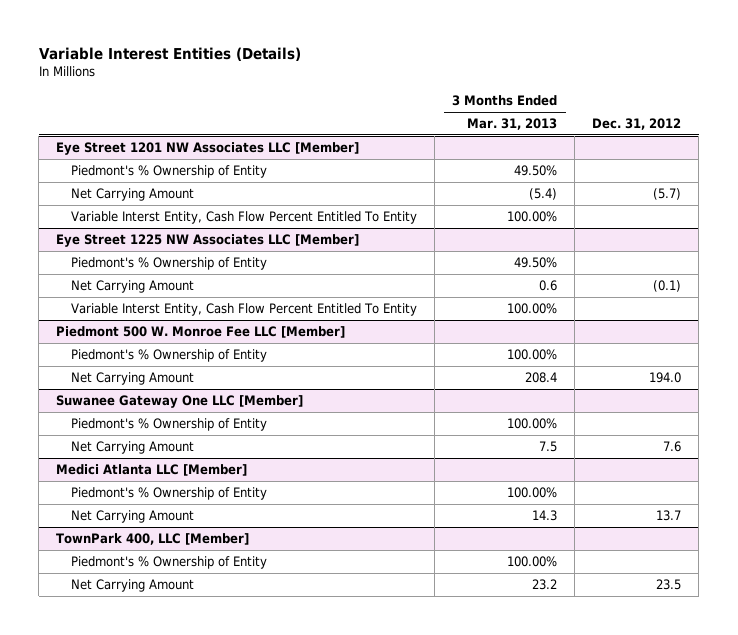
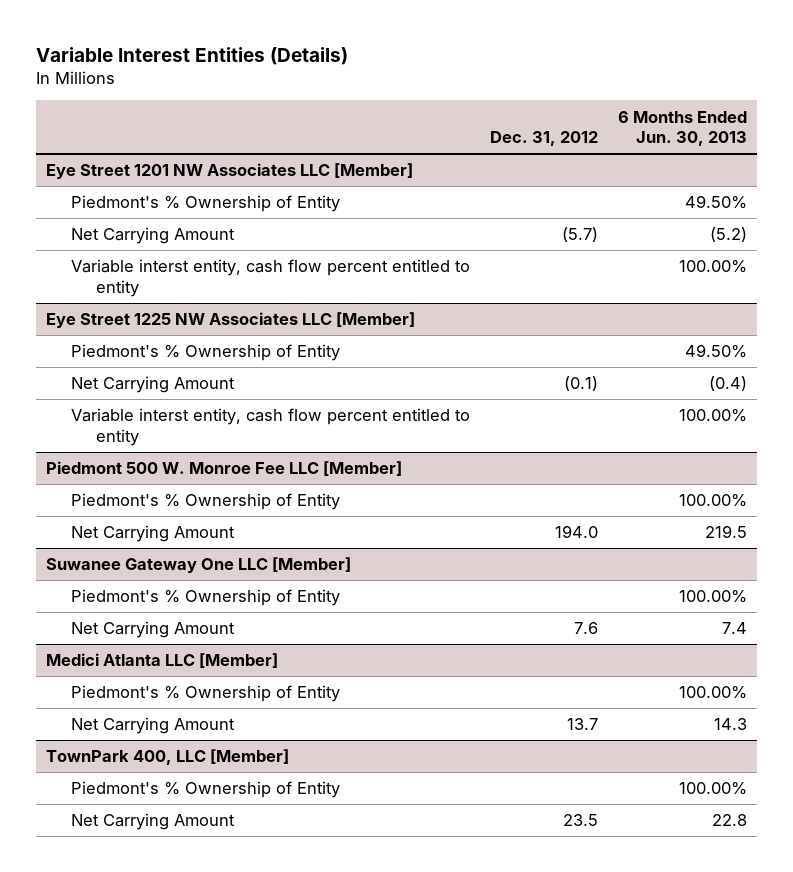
- | 3 Months Ended Mar. 31, 2013 | Dec. 31, 2012
+ | Dec. 31, 2012 | 6 Months Ended Jun. 30, 2013
@ Eye Street 1201 NW Associates LLC [Member]
- Variable Interst Entity, Cash Flow Percent Entitled To Entity | 100.00% |
+ Variable interst entity, cash flow percent entitled to entity | | 100.00%
@ Eye Street 1225 NW Associates LLC [Member]
- Variable Interst Entity, Cash Flow Percent Entitled To Entity | 100.00% |
+ Variable interst entity, cash flow percent entitled to entity | | 100.00%

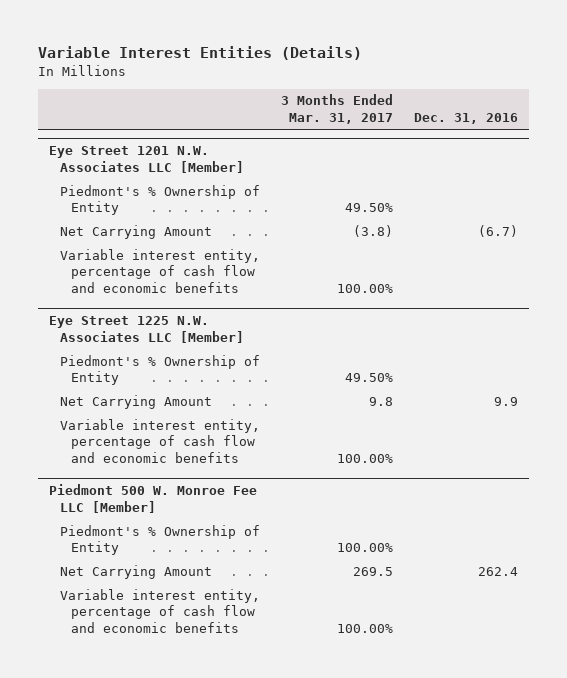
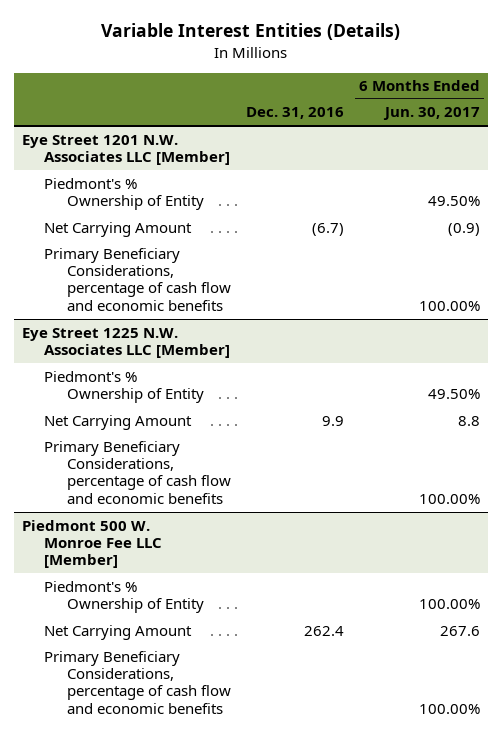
- | 3 Months Ended Mar. 31, 2017 | Dec. 31, 2016
+ | Dec. 31, 2016 | 6 Months Ended Jun. 30, 2017
@ Eye Street 1201 N.W. Associates LLC [Member]
- Variable interest entity, percentage of cash flow and economic benefits | 100.00% |
+ Primary Beneficiary Considerations, percentage of cash flow and economic benefits | | 100.00%
@ Eye Street 1225 N.W. Associates LLC [Member]
- Variable interest entity, percentage of cash flow and economic benefits | 100.00% |
+ Primary Beneficiary Considerations, percentage of cash flow and economic benefits | | 100.00%
@ Piedmont 500 W. Monroe Fee LLC [Member]
- Variable interest entity, percentage of cash flow and economic benefits | 100.00% |
+ Primary Beneficiary Considerations, percentage of cash flow and economic benefits | | 100.00%

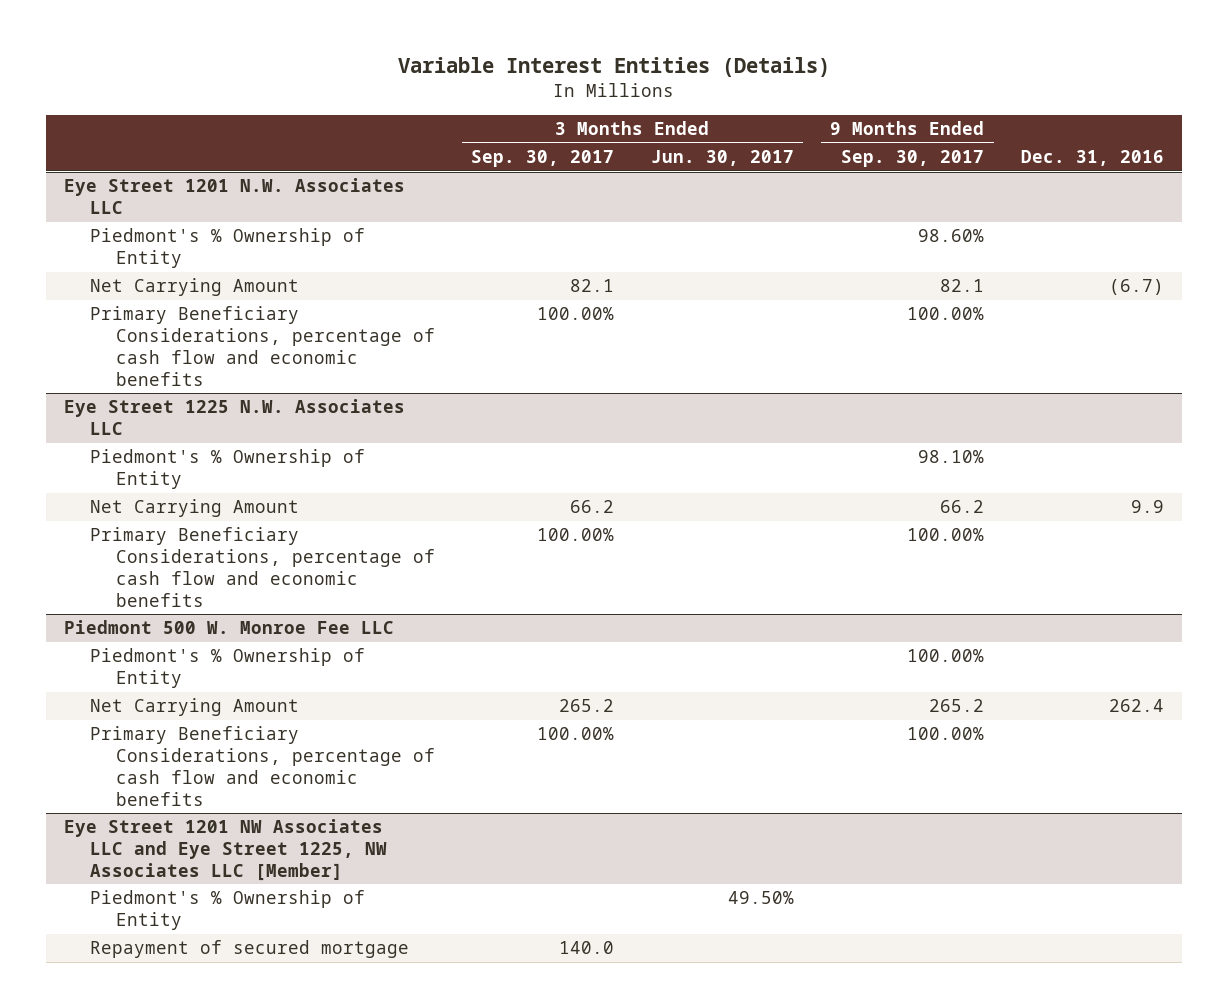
- | Dec. 31, 2016 | 6 Months Ended Jun. 30, 2017
+ | 3 Months Ended Sep. 30, 2017 | 3 Months Ended Jun. 30, 2017 | 9 Months Ended Sep. 30, 2017 | Dec. 31, 2016
- Eye Street 1201 N.W. Associates LLC [Member]
+ Eye Street 1201 N.W. Associates LLC
- Eye Street 1225 N.W. Associates LLC [Member]
+ Eye Street 1225 N.W. Associates LLC
- Piedmont 500 W. Monroe Fee LLC [Member]
+ Piedmont 500 W. Monroe Fee LLC
+ Eye Street 1201 NW Associates LLC and Eye Street 1225, NW Associates LLC [Member]
+ Piedmont's % Ownership of Entity | | 49.50% | |
+ Repayment of secured mortgage | 140.0 | | |

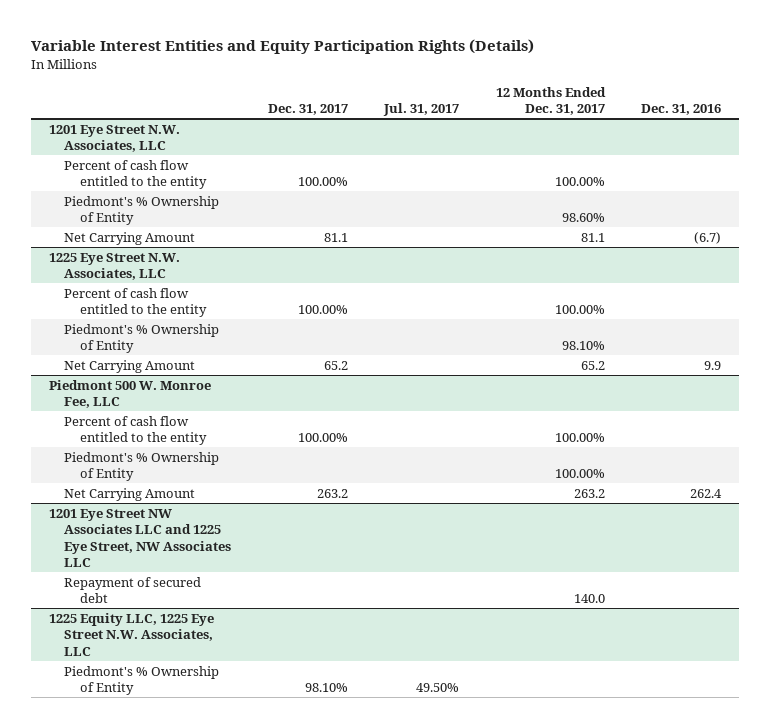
- Variable Interest Entities (Details)
+ Variable Interest Entities and Equity Participation Rights (Details)
- | 3 Months Ended Sep. 30, 2017 | 3 Months Ended Jun. 30, 2017 | 9 Months Ended Sep. 30, 2017 | Dec. 31, 2016
+ | Dec. 31, 2017 | Jul. 31, 2017 | 12 Months Ended Dec. 31, 2017 | Dec. 31, 2016
- Eye Street 1201 N.W. Associates LLC
+ 1201 Eye Street N.W. Associates, LLC
+ Percent of cash flow entitled to the entity | 100.00% | | 100.00% |
- Primary Beneficiary Considerations, percentage of cash flow and economic benefits | 100.00% | | 100.00% |
- Eye Street 1225 N.W. Associates LLC
+ 1225 Eye Street N.W. Associates, LLC
+ Percent of cash flow entitled to the entity | 100.00% | | 100.00% |
- Primary Beneficiary Considerations, percentage of cash flow and economic benefits | 100.00% | | 100.00% |
- Piedmont 500 W. Monroe Fee LLC
+ Piedmont 500 W. Monroe Fee, LLC
+ Percent of cash flow entitled to the entity | 100.00% | | 100.00% |
- Primary Beneficiary Considerations, percentage of cash flow and economic benefits | 100.00% | | 100.00% |
- Eye Street 1201 NW Associates LLC and Eye Street 1225, NW Associates LLC [Member]
- Piedmont's % Ownership of Entity | | 49.50% | |
- Repayment of secured mortgage | 140.0 | | |
+ 1201 Eye Street NW Associates LLC and 1225 Eye Street, NW Associates LLC
+ Repayment of secured debt | | | 140.0 |
+ 1225 Equity LLC, 1225 Eye Street N.W. Associates, LLC
+ Piedmont's % Ownership of Entity | 98.10% | 49.50% | |

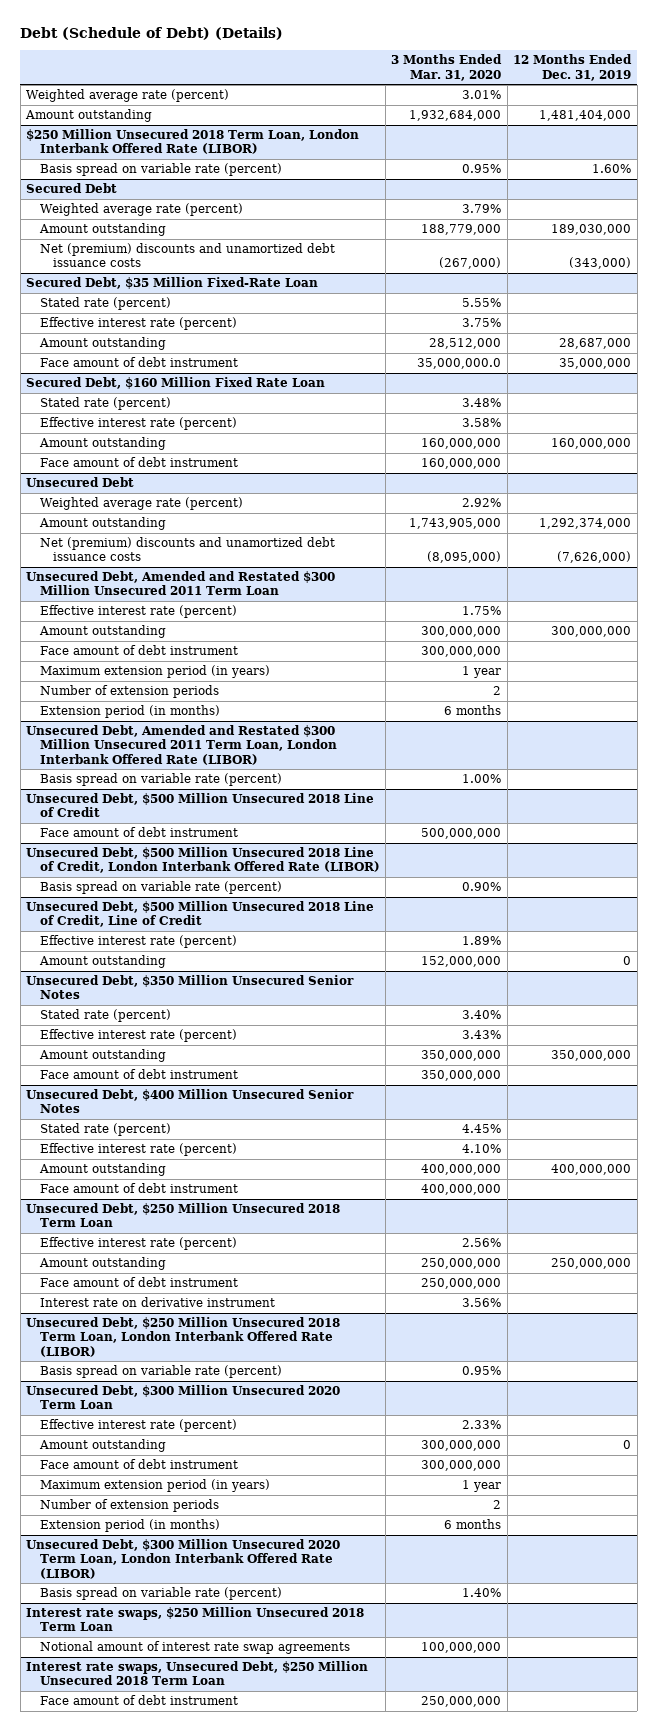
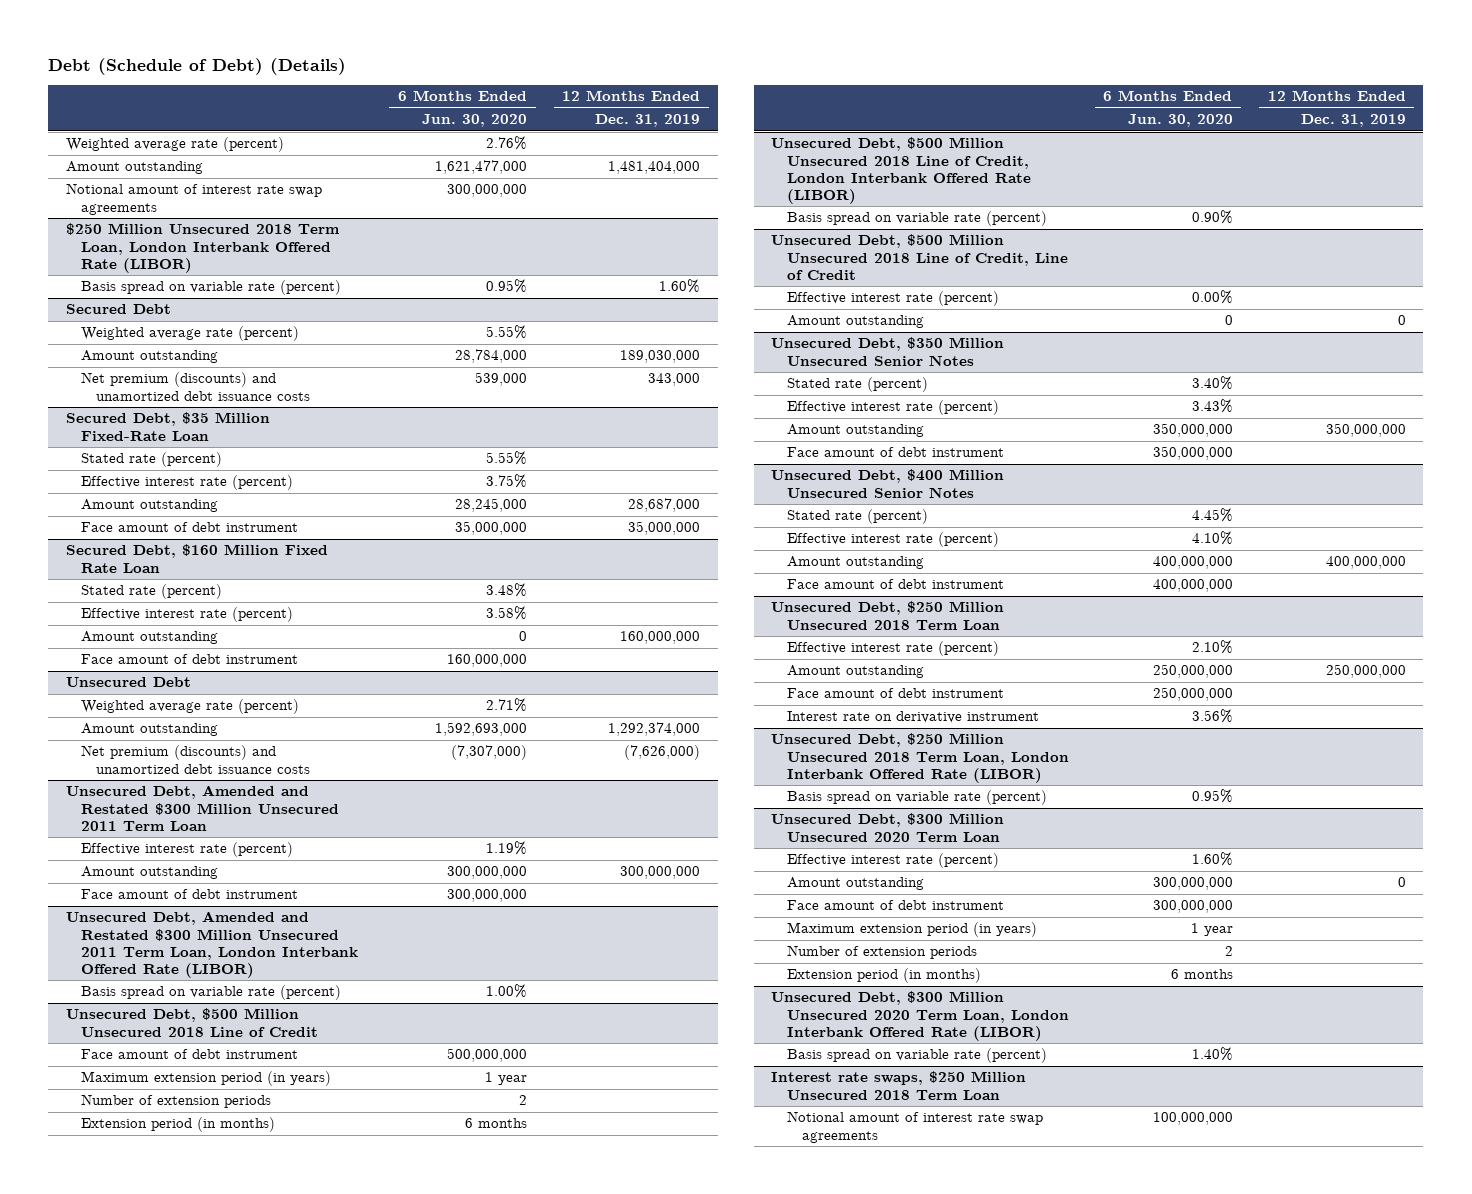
- | 3 Months Ended Mar. 31, 2020 | 12 Months Ended Dec. 31, 2019
+ | 6 Months Ended Jun. 30, 2020 | 12 Months Ended Dec. 31, 2019
+ Notional amount of interest rate swap agreements | 300,000,000 |
@ Secured Debt
- Net (premium) discounts and unamortized debt issuance costs | (267,000) | (343,000)
+ Net premium (discounts) and unamortized debt issuance costs | 539,000 | 343,000
@ Unsecured Debt
- Net (premium) discounts and unamortized debt issuance costs | (8,095,000) | (7,626,000)
+ Net premium (discounts) and unamortized debt issuance costs | (7,307,000) | (7,626,000)
@ Unsecured Debt, Amended and Restated $300 Million Unsecured 2011 Term Loan
- Maximum extension period (in years) | 1 year |
- Number of extension periods | 2 |
- Extension period (in months) | 6 months |
@ Unsecured Debt, $500 Million Unsecured 2018 Line of Credit
+ Maximum extension period (in years) | 1 year |
+ Number of extension periods | 2 |
+ Extension period (in months) | 6 months |
- Interest rate swaps, Unsecured Debt, $250 Million Unsecured 2018 Term Loan
- Face amount of debt instrument | 250,000,000 |

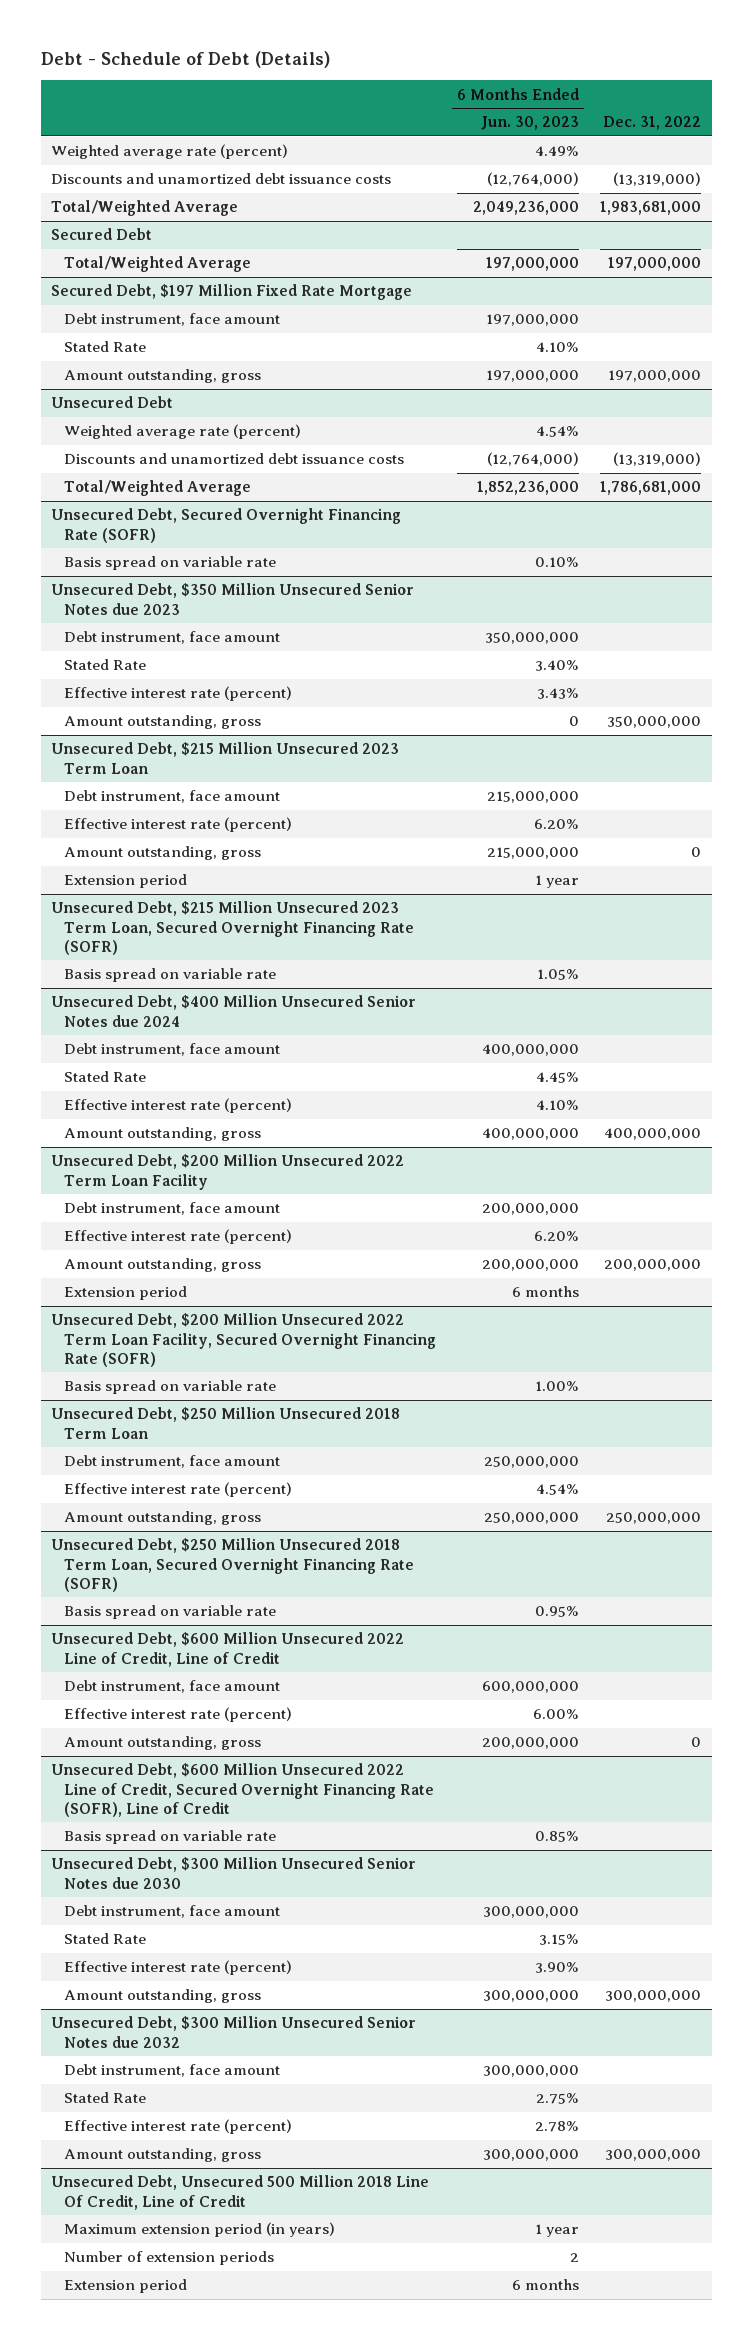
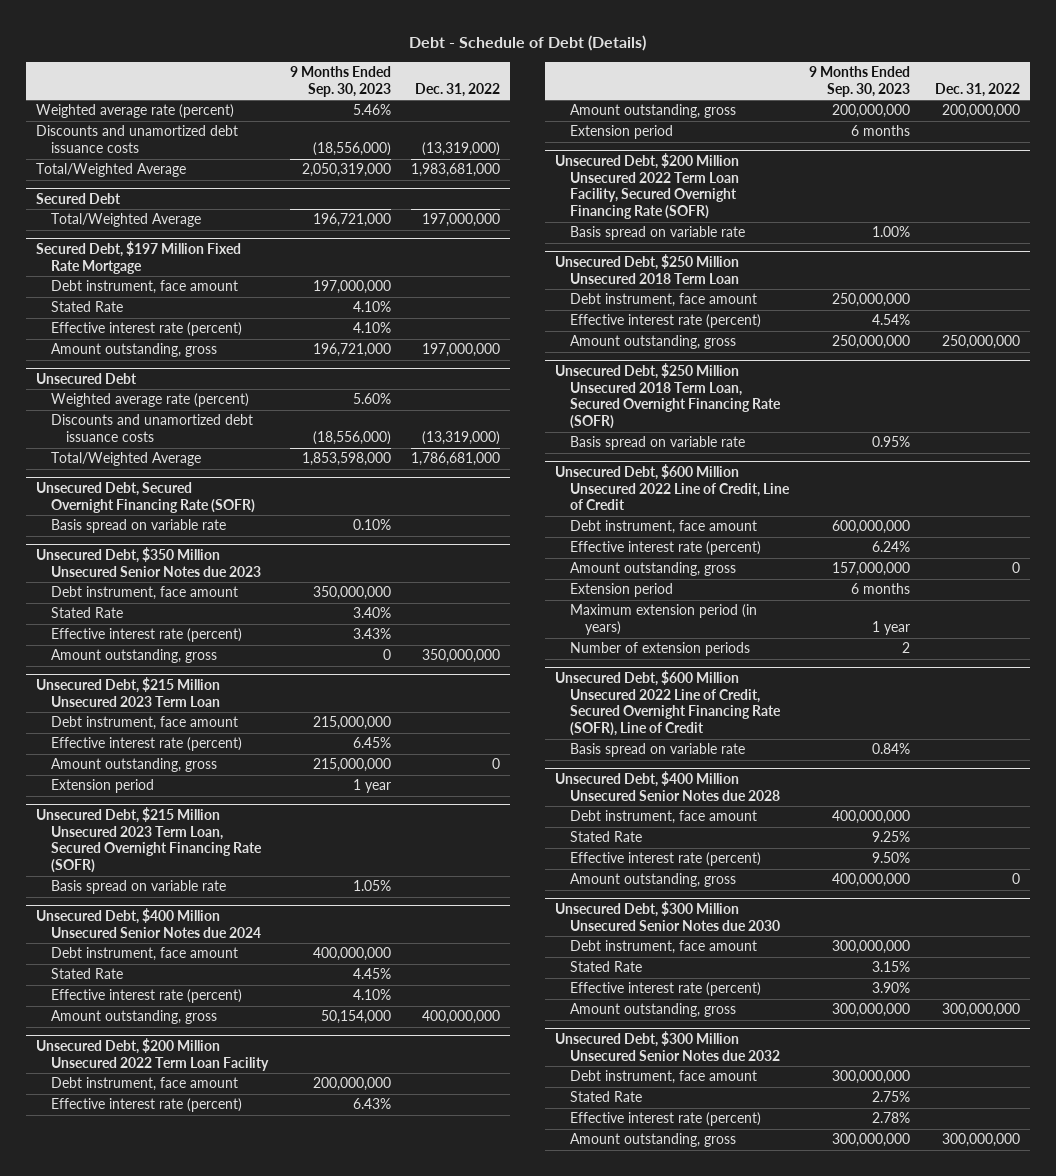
- | 6 Months Ended Jun. 30, 2023 | Dec. 31, 2022
+ | 9 Months Ended Sep. 30, 2023 | Dec. 31, 2022
@ Secured Debt, $197 Million Fixed Rate Mortgage
+ Effective interest rate (percent) | 4.10% |
@ Unsecured Debt, $600 Million Unsecured 2022 Line of Credit, Line of Credit
+ Extension period | 6 months |
+ Maximum extension period (in years) | 1 year |
+ Number of extension periods | 2 |
+ Unsecured Debt, $400 Million Unsecured Senior Notes due 2028
+ Debt instrument, face amount | 400,000,000 |
+ Stated Rate | 9.25% |
+ Effective interest rate (percent) | 9.50% |
+ Amount outstanding, gross | 400,000,000 | 0
- Unsecured Debt, Unsecured 500 Million 2018 Line Of Credit, Line of Credit
- Maximum extension period (in years) | 1 year |
- Number of extension periods | 2 |
- Extension period | 6 months |

